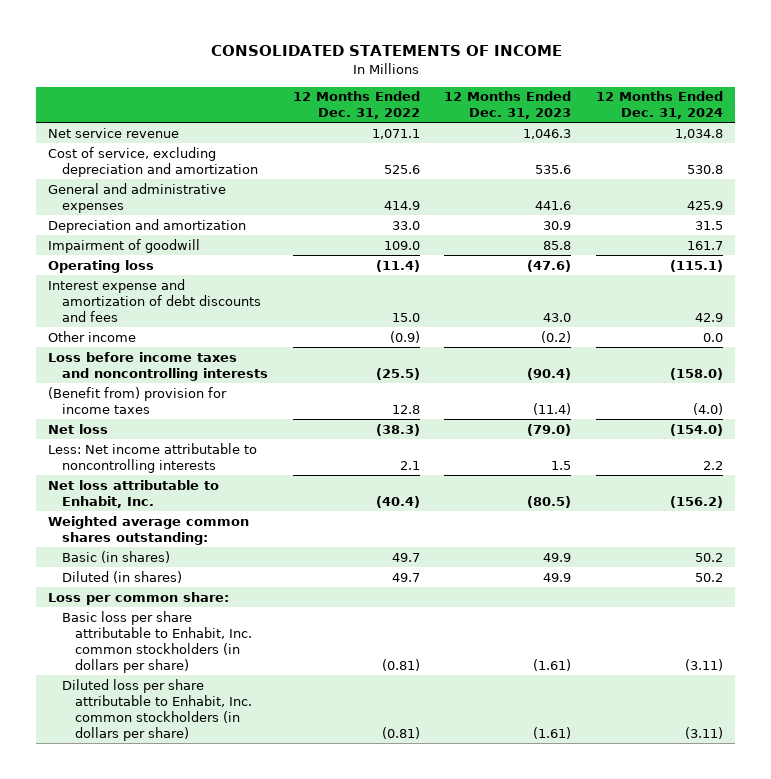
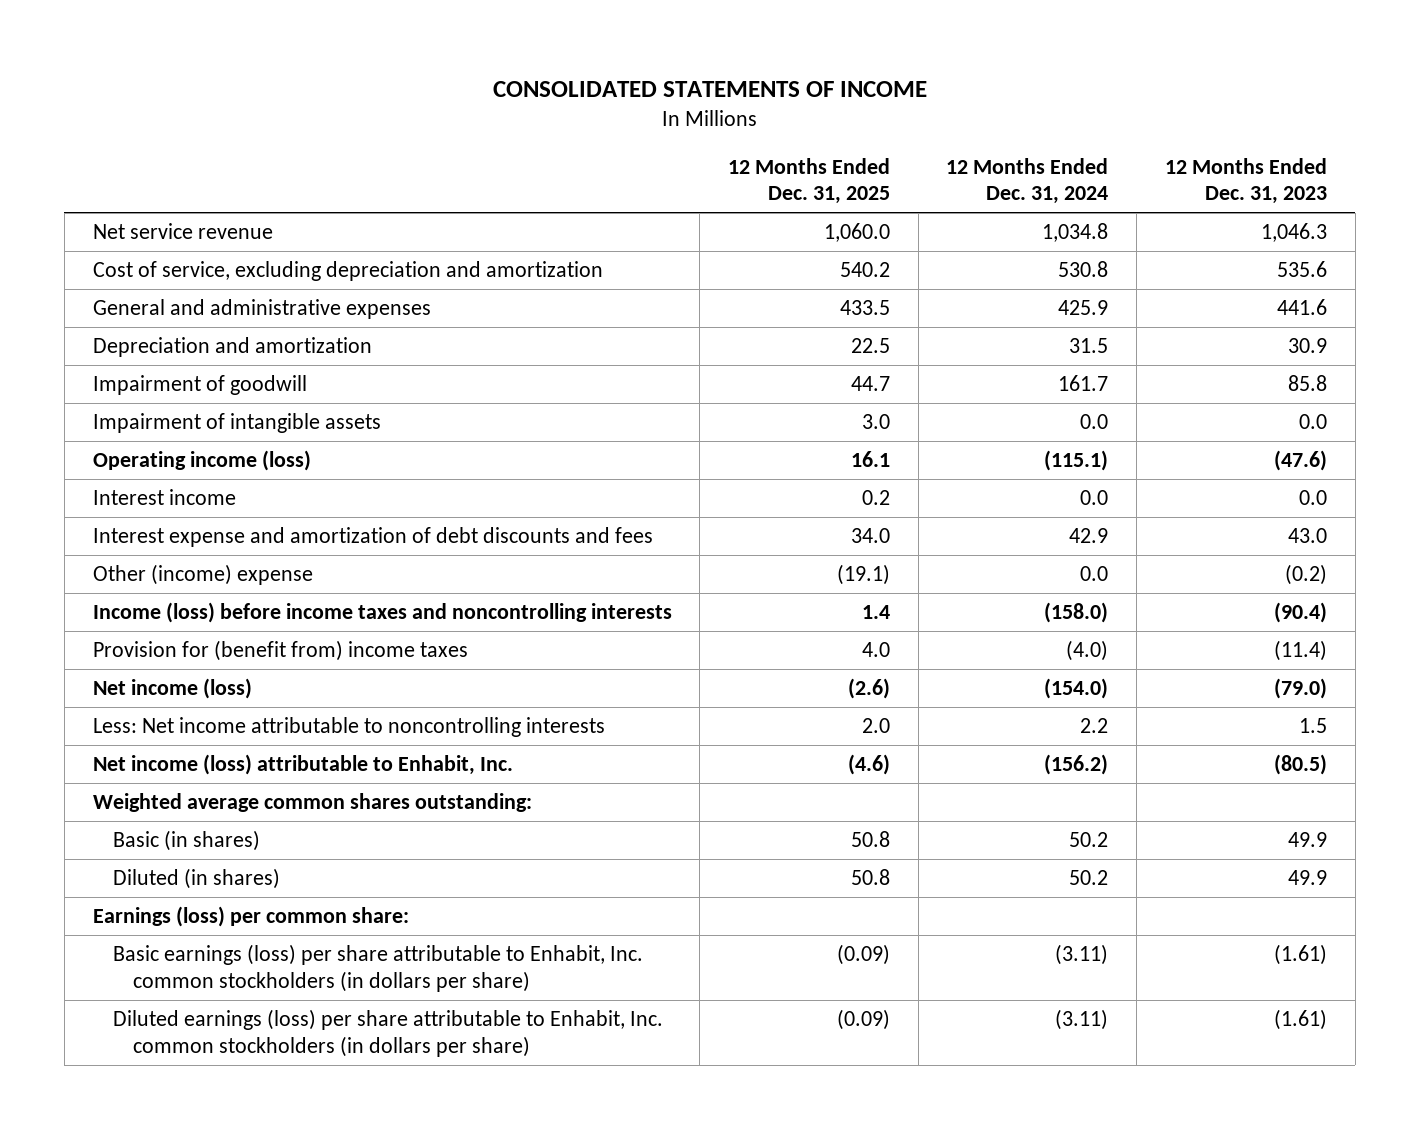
- | 12 Months Ended Dec. 31, 2022 | 12 Months Ended Dec. 31, 2023 | 12 Months Ended Dec. 31, 2024
+ | 12 Months Ended Dec. 31, 2025 | 12 Months Ended Dec. 31, 2024 | 12 Months Ended Dec. 31, 2023
- Operating loss | (11.4) | (47.6) | (115.1)
+ Impairment of intangible assets | 3.0 | 0.0 | 0.0
+ Operating income (loss) | 16.1 | (115.1) | (47.6)
+ Interest income | 0.2 | 0.0 | 0.0
- Other income | (0.9) | (0.2) | 0.0
- Loss before income taxes and noncontrolling interests | (25.5) | (90.4) | (158.0)
- (Benefit from) provision for income taxes | 12.8 | (11.4) | (4.0)
- Net loss | (38.3) | (79.0) | (154.0)
+ Other (income) expense | (19.1) | 0.0 | (0.2)
+ Income (loss) before income taxes and noncontrolling interests | 1.4 | (158.0) | (90.4)
+ Provision for (benefit from) income taxes | 4.0 | (4.0) | (11.4)
+ Net income (loss) | (2.6) | (154.0) | (79.0)
- Net loss attributable to Enhabit, Inc. | (40.4) | (80.5) | (156.2)
+ Net income (loss) attributable to Enhabit, Inc. | (4.6) | (156.2) | (80.5)
- Loss per common share:
- Basic loss per share attributable to Enhabit, Inc. common stockholders (in dollars per share) | (0.81) | (1.61) | (3.11)
- Diluted loss per share attributable to Enhabit, Inc. common stockholders (in dollars per share) | (0.81) | (1.61) | (3.11)
+ Earnings (loss) per common share:
+ Basic earnings (loss) per share attributable to Enhabit, Inc. common stockholders (in dollars per share) | (0.09) | (3.11) | (1.61)
+ Diluted earnings (loss) per share attributable to Enhabit, Inc. common stockholders (in dollars per share) | (0.09) | (3.11) | (1.61)

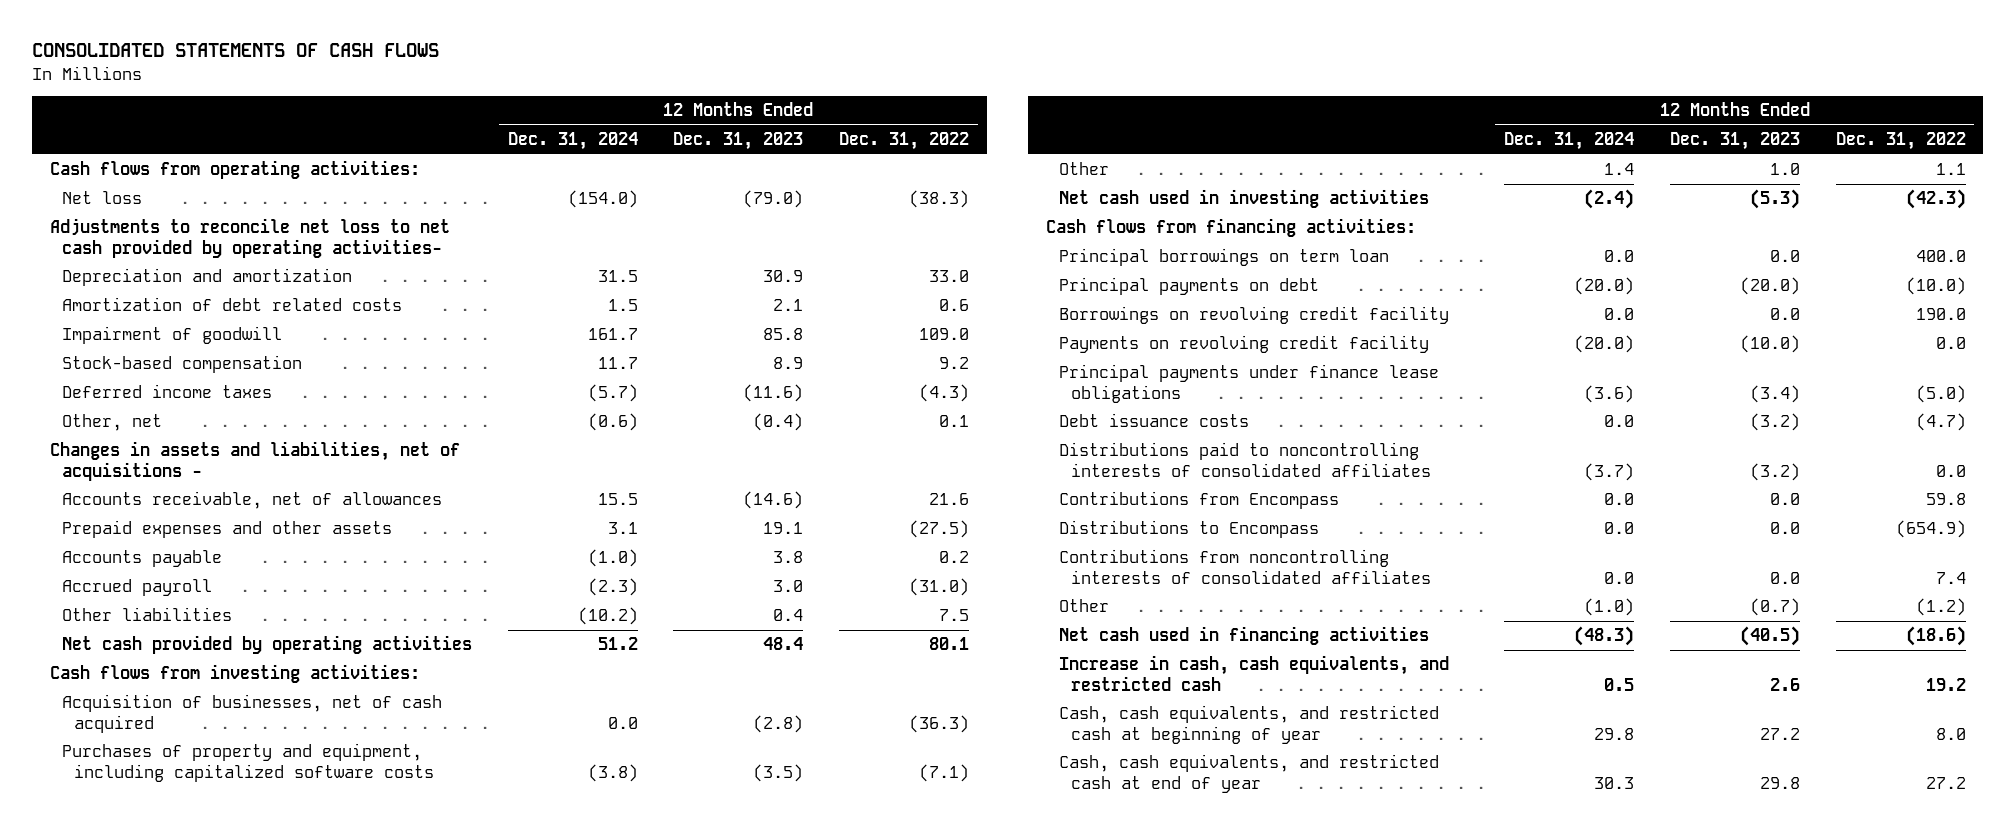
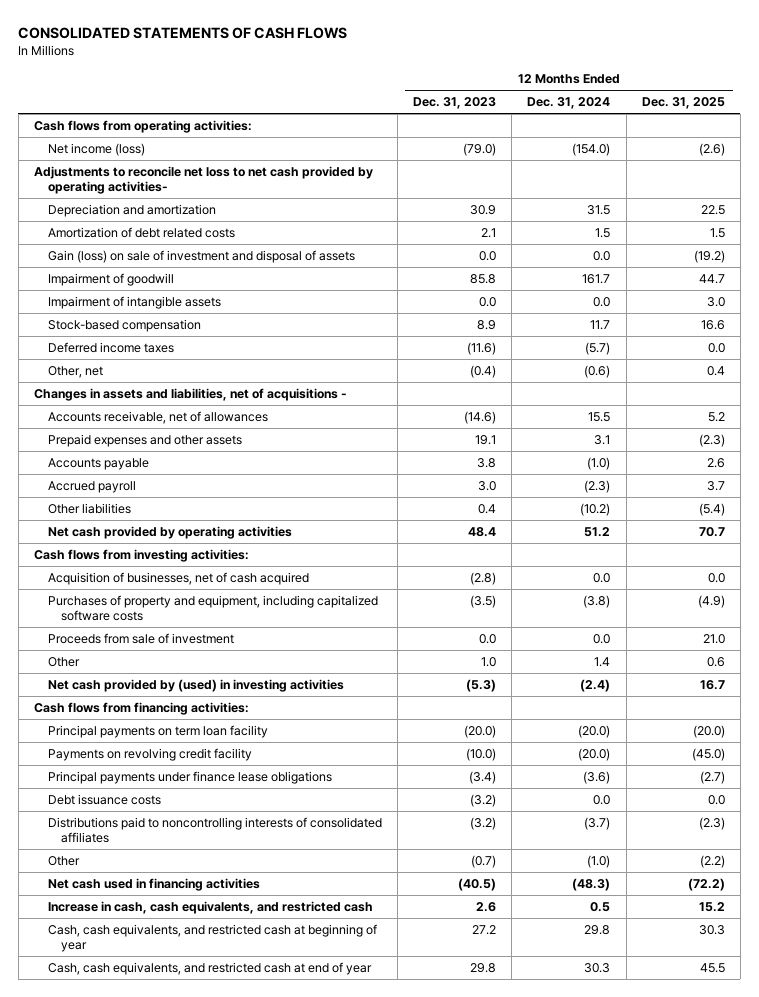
- | 12 Months Ended Dec. 31, 2024 | 12 Months Ended Dec. 31, 2023 | 12 Months Ended Dec. 31, 2022
+ | 12 Months Ended Dec. 31, 2023 | 12 Months Ended Dec. 31, 2024 | 12 Months Ended Dec. 31, 2025
- Net loss | (154.0) | (79.0) | (38.3)
+ Net income (loss) | (79.0) | (154.0) | (2.6)
+ Gain (loss) on sale of investment and disposal of assets | 0.0 | 0.0 | (19.2)
+ Impairment of intangible assets | 0.0 | 0.0 | 3.0
+ Proceeds from sale of investment | 0.0 | 0.0 | 21.0
- Net cash used in investing activities | (2.4) | (5.3) | (42.3)
+ Net cash provided by (used) in investing activities | (5.3) | (2.4) | 16.7
- Principal borrowings on term loan | 0.0 | 0.0 | 400.0
- Principal payments on debt | (20.0) | (20.0) | (10.0)
- Borrowings on revolving credit facility | 0.0 | 0.0 | 190.0
+ Principal payments on term loan facility | (20.0) | (20.0) | (20.0)
- Contributions from Encompass | 0.0 | 0.0 | 59.8
- Distributions to Encompass | 0.0 | 0.0 | (654.9)
- Contributions from noncontrolling interests of consolidated affiliates | 0.0 | 0.0 | 7.4

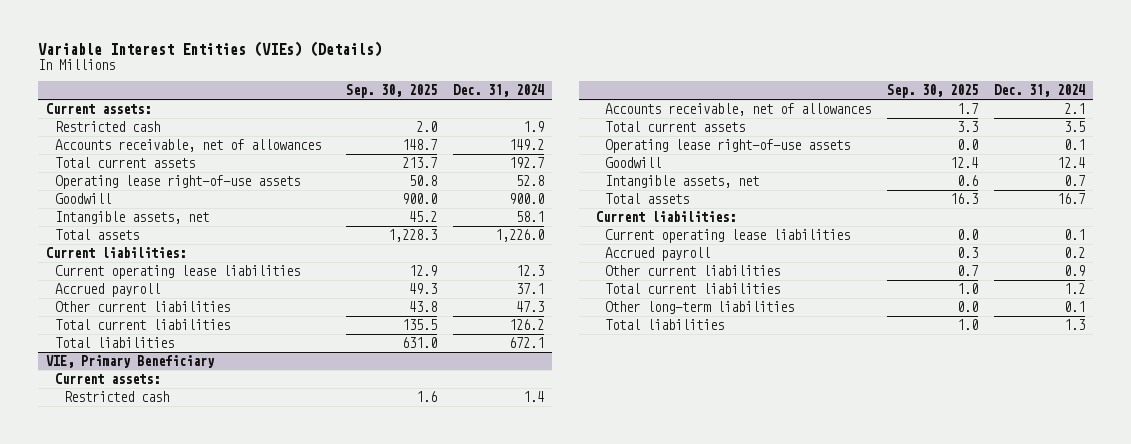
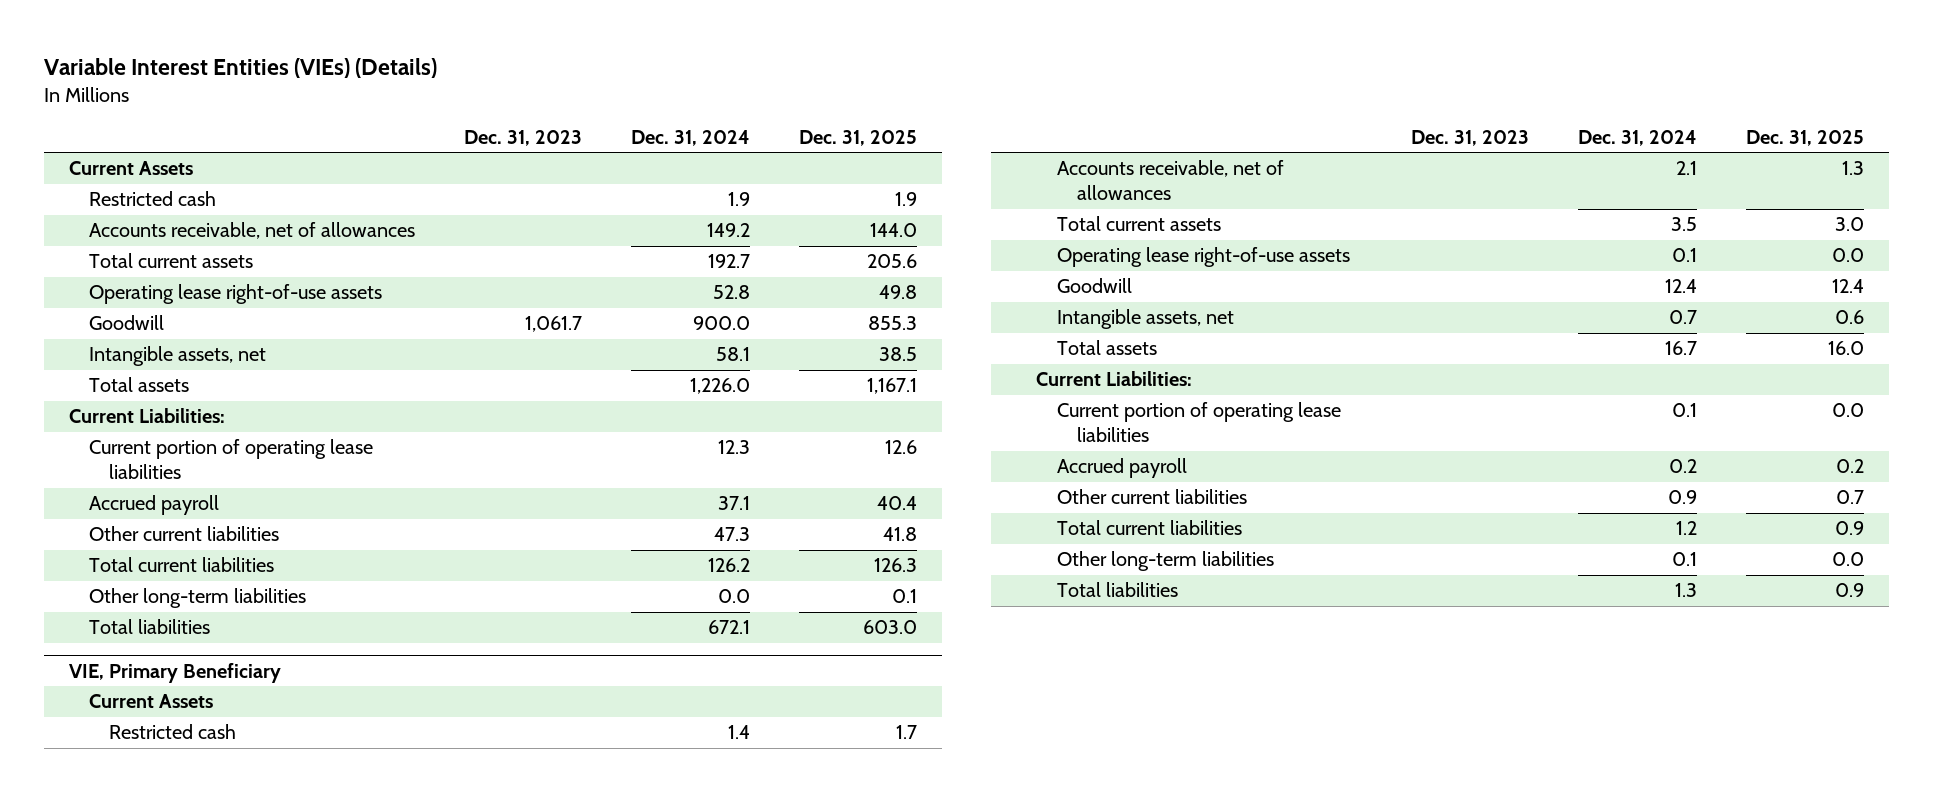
- | Sep. 30, 2025 | Dec. 31, 2024
+ | Dec. 31, 2023 | Dec. 31, 2024 | Dec. 31, 2025
- Current assets:
+ Current Assets
- Current liabilities:
- Current operating lease liabilities | 12.9 | 12.3
+ Current Liabilities:
+ Current portion of operating lease liabilities | | 12.3 | 12.6
+ Other long-term liabilities | | 0.0 | 0.1
@ VIE, Primary Beneficiary
- Current assets:
+ Current Assets
- Current liabilities:
- Current operating lease liabilities | 0.0 | 0.1
+ Current Liabilities:
+ Current portion of operating lease liabilities | | 0.1 | 0.0

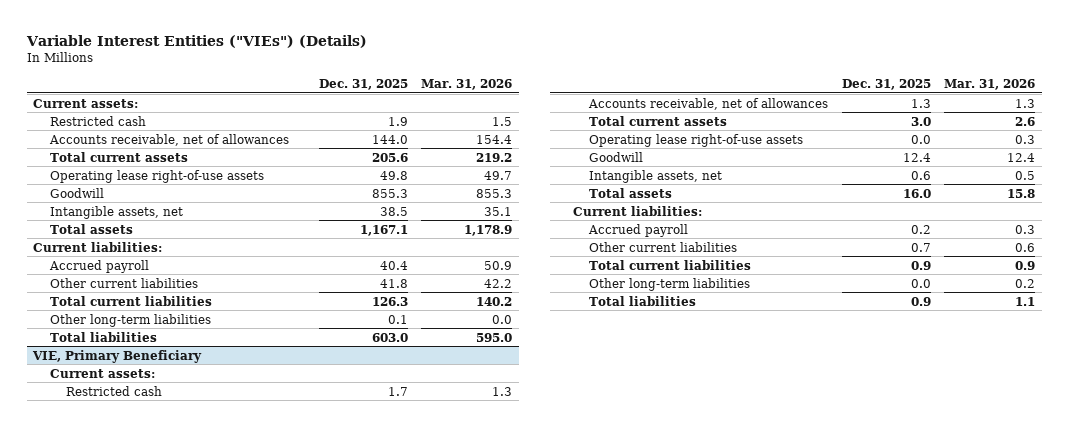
- Variable Interest Entities (VIEs) (Details)
+ Variable Interest Entities ("VIEs") (Details)
- | Dec. 31, 2023 | Dec. 31, 2024 | Dec. 31, 2025
+ | Dec. 31, 2025 | Mar. 31, 2026
- Current Assets
+ Current assets:
- Current Liabilities:
- Current portion of operating lease liabilities | | 12.3 | 12.6
+ Current liabilities:
@ VIE, Primary Beneficiary
- Current Assets
+ Current assets:
- Current Liabilities:
- Current portion of operating lease liabilities | | 0.1 | 0.0
+ Current liabilities:

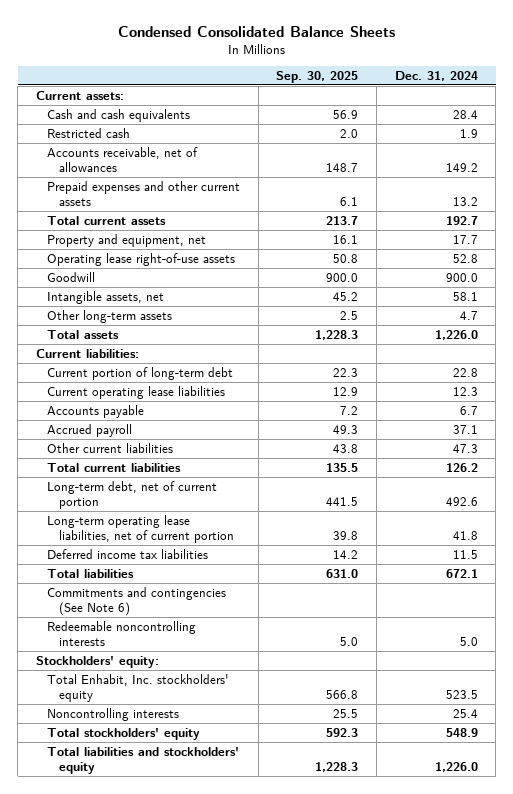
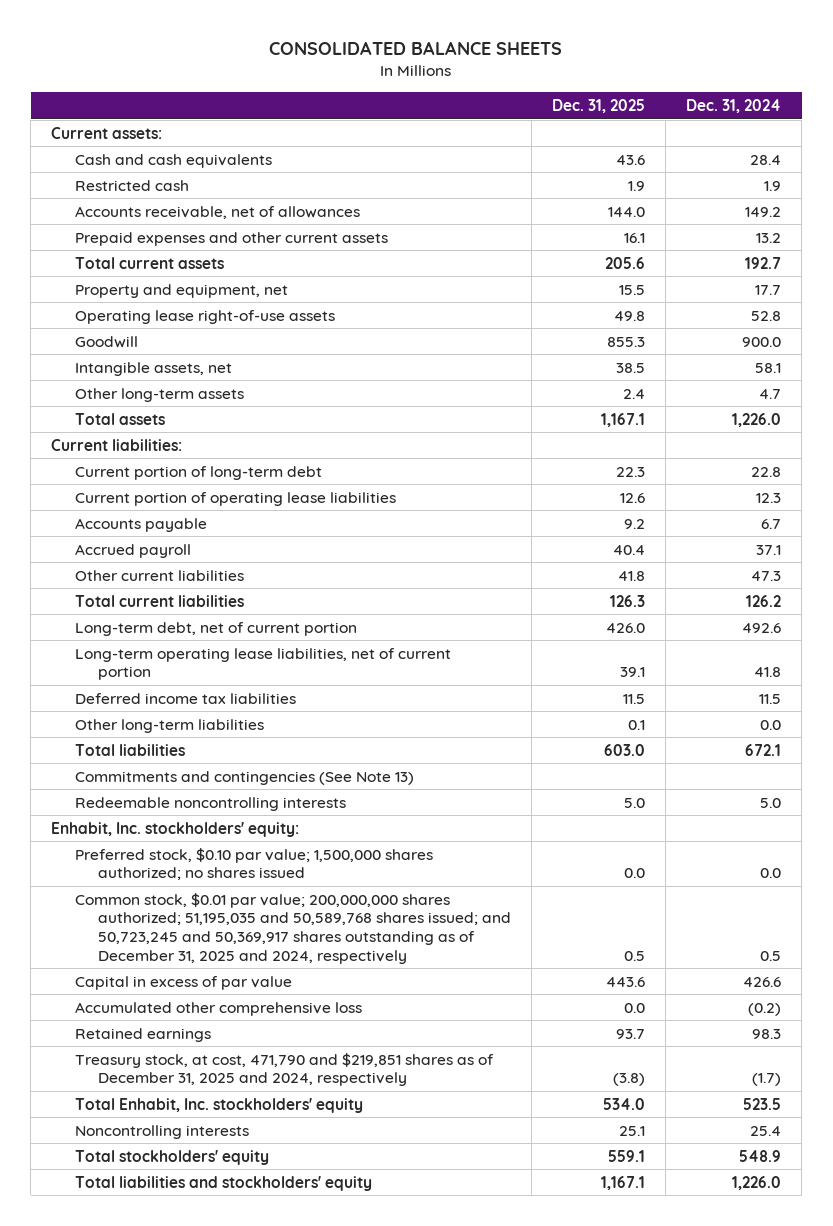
- Condensed Consolidated Balance Sheets
+ CONSOLIDATED BALANCE SHEETS
- | Sep. 30, 2025 | Dec. 31, 2024
+ | Dec. 31, 2025 | Dec. 31, 2024
- Current operating lease liabilities | 12.9 | 12.3
+ Current portion of operating lease liabilities | 12.6 | 12.3
+ Other long-term liabilities | 0.1 | 0.0
- Commitments and contingencies (See Note 6)
+ Commitments and contingencies (See Note 13)
- Stockholders' equity:
+ Enhabit, Inc. stockholders' equity:
+ Preferred stock, $0.10 par value; 1,500,000 shares authorized; no shares issued | 0.0 | 0.0
+ Common stock, $0.01 par value; 200,000,000 shares authorized; 51,195,035 and 50,589,768 shares issued; and 50,723,245 and 50,369,917 shares outstanding as of December 31, 2025 and 2024, respectively | 0.5 | 0.5
+ Capital in excess of par value | 443.6 | 426.6
+ Accumulated other comprehensive loss | 0.0 | (0.2)
+ Retained earnings | 93.7 | 98.3
+ Treasury stock, at cost, 471,790 and $219,851 shares as of December 31, 2025 and 2024, respectively | (3.8) | (1.7)

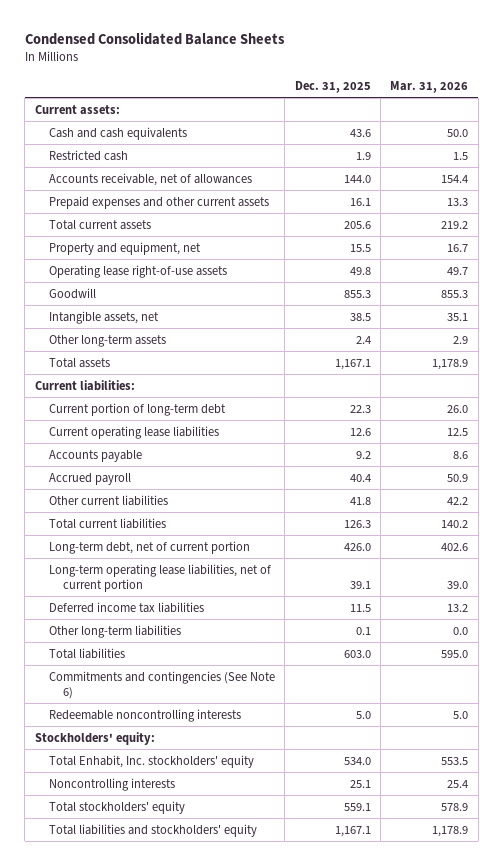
- CONSOLIDATED BALANCE SHEETS
+ Condensed Consolidated Balance Sheets
- | Dec. 31, 2025 | Dec. 31, 2024
+ | Dec. 31, 2025 | Mar. 31, 2026
- Current portion of operating lease liabilities | 12.6 | 12.3
+ Current operating lease liabilities | 12.6 | 12.5
- Commitments and contingencies (See Note 13)
+ Commitments and contingencies (See Note 6)
- Enhabit, Inc. stockholders' equity:
- Preferred stock, $0.10 par value; 1,500,000 shares authorized; no shares issued | 0.0 | 0.0
- Common stock, $0.01 par value; 200,000,000 shares authorized; 51,195,035 and 50,589,768 shares issued; and 50,723,245 and 50,369,917 shares outstanding as of December 31, 2025 and 2024, respectively | 0.5 | 0.5
- Capital in excess of par value | 443.6 | 426.6
- Accumulated other comprehensive loss | 0.0 | (0.2)
- Retained earnings | 93.7 | 98.3
- Treasury stock, at cost, 471,790 and $219,851 shares as of December 31, 2025 and 2024, respectively | (3.8) | (1.7)
+ Stockholders' equity:

